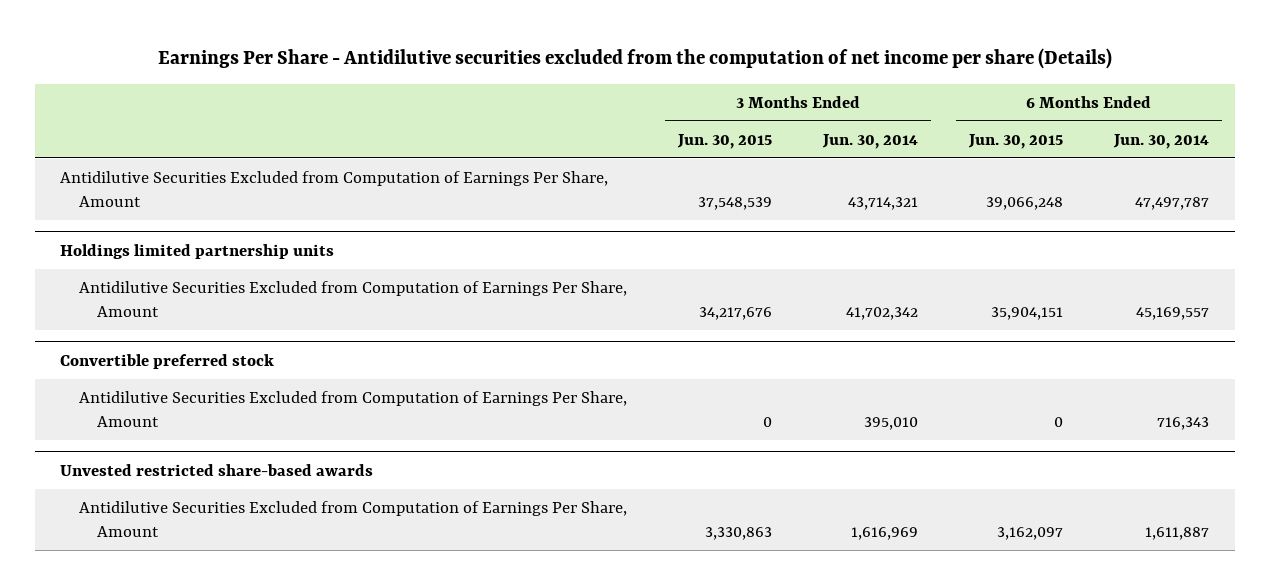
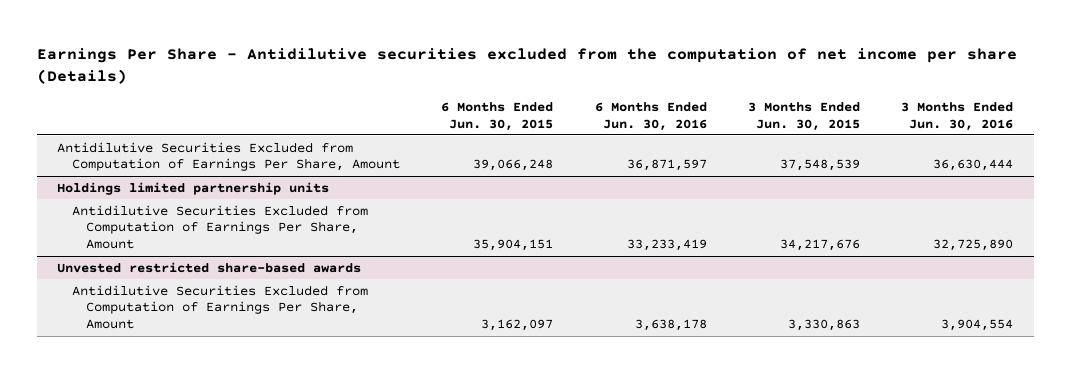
- | 3 Months Ended Jun. 30, 2015 | 3 Months Ended Jun. 30, 2014 | 6 Months Ended Jun. 30, 2015 | 6 Months Ended Jun. 30, 2014
+ | 6 Months Ended Jun. 30, 2015 | 6 Months Ended Jun. 30, 2016 | 3 Months Ended Jun. 30, 2015 | 3 Months Ended Jun. 30, 2016
- Convertible preferred stock
- Antidilutive Securities Excluded from Computation of Earnings Per Share, Amount | 0 | 395,010 | 0 | 716,343

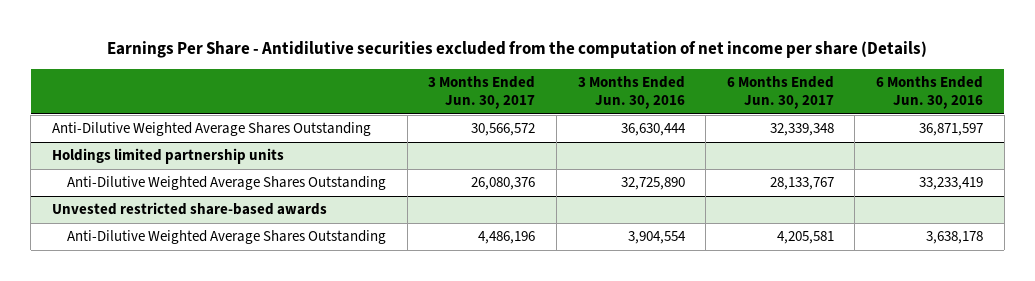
- | 6 Months Ended Jun. 30, 2015 | 6 Months Ended Jun. 30, 2016 | 3 Months Ended Jun. 30, 2015 | 3 Months Ended Jun. 30, 2016
+ | 3 Months Ended Jun. 30, 2017 | 3 Months Ended Jun. 30, 2016 | 6 Months Ended Jun. 30, 2017 | 6 Months Ended Jun. 30, 2016
- Antidilutive Securities Excluded from Computation of Earnings Per Share, Amount | 39,066,248 | 36,871,597 | 37,548,539 | 36,630,444
+ Anti-Dilutive Weighted Average Shares Outstanding | 30,566,572 | 36,630,444 | 32,339,348 | 36,871,597
@ Holdings limited partnership units
- Antidilutive Securities Excluded from Computation of Earnings Per Share, Amount | 35,904,151 | 33,233,419 | 34,217,676 | 32,725,890
+ Anti-Dilutive Weighted Average Shares Outstanding | 26,080,376 | 32,725,890 | 28,133,767 | 33,233,419
@ Unvested restricted share-based awards
- Antidilutive Securities Excluded from Computation of Earnings Per Share, Amount | 3,162,097 | 3,638,178 | 3,330,863 | 3,904,554
+ Anti-Dilutive Weighted Average Shares Outstanding | 4,486,196 | 3,904,554 | 4,205,581 | 3,638,178

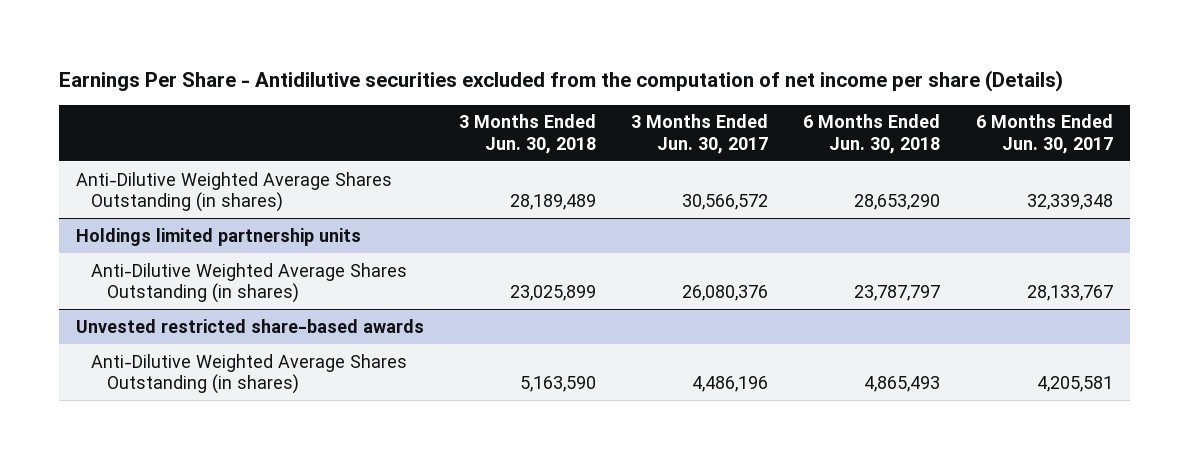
- | 3 Months Ended Jun. 30, 2017 | 3 Months Ended Jun. 30, 2016 | 6 Months Ended Jun. 30, 2017 | 6 Months Ended Jun. 30, 2016
+ | 3 Months Ended Jun. 30, 2018 | 3 Months Ended Jun. 30, 2017 | 6 Months Ended Jun. 30, 2018 | 6 Months Ended Jun. 30, 2017
- Anti-Dilutive Weighted Average Shares Outstanding | 30,566,572 | 36,630,444 | 32,339,348 | 36,871,597
+ Anti-Dilutive Weighted Average Shares Outstanding (in shares) | 28,189,489 | 30,566,572 | 28,653,290 | 32,339,348
@ Holdings limited partnership units
- Anti-Dilutive Weighted Average Shares Outstanding | 26,080,376 | 32,725,890 | 28,133,767 | 33,233,419
+ Anti-Dilutive Weighted Average Shares Outstanding (in shares) | 23,025,899 | 26,080,376 | 23,787,797 | 28,133,767
@ Unvested restricted share-based awards
- Anti-Dilutive Weighted Average Shares Outstanding | 4,486,196 | 3,904,554 | 4,205,581 | 3,638,178
+ Anti-Dilutive Weighted Average Shares Outstanding (in shares) | 5,163,590 | 4,486,196 | 4,865,493 | 4,205,581

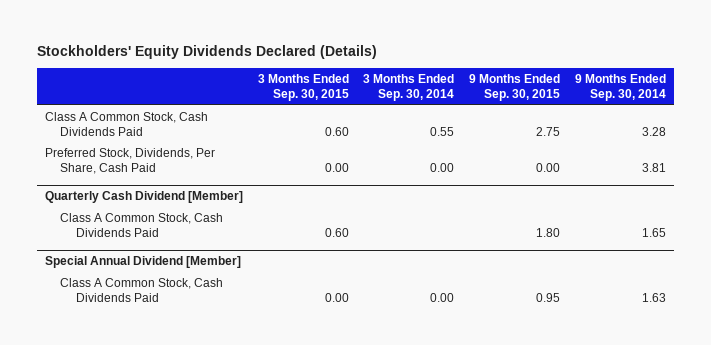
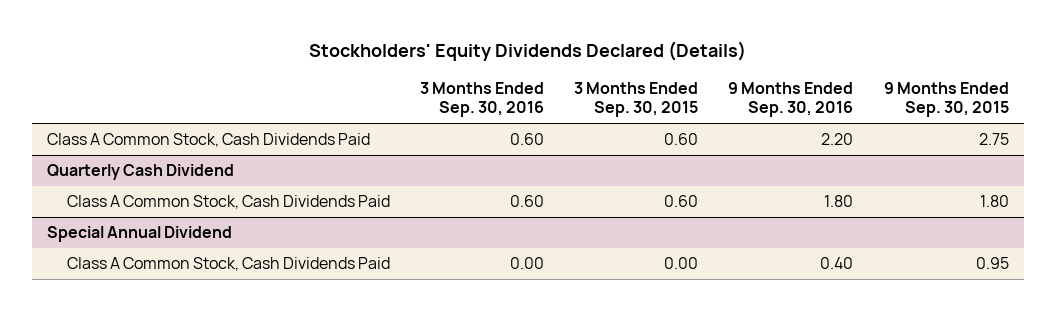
- | 3 Months Ended Sep. 30, 2015 | 3 Months Ended Sep. 30, 2014 | 9 Months Ended Sep. 30, 2015 | 9 Months Ended Sep. 30, 2014
+ | 3 Months Ended Sep. 30, 2016 | 3 Months Ended Sep. 30, 2015 | 9 Months Ended Sep. 30, 2016 | 9 Months Ended Sep. 30, 2015
- Preferred Stock, Dividends, Per Share, Cash Paid | 0.00 | 0.00 | 0.00 | 3.81
- Quarterly Cash Dividend [Member]
+ Quarterly Cash Dividend
- Special Annual Dividend [Member]
+ Special Annual Dividend

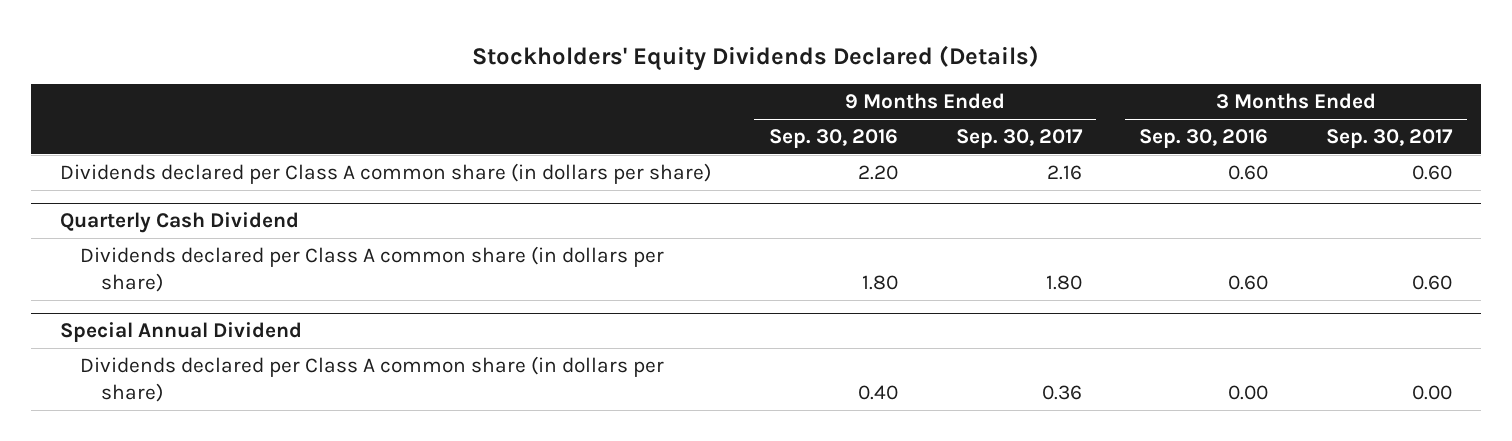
- | 3 Months Ended Sep. 30, 2016 | 3 Months Ended Sep. 30, 2015 | 9 Months Ended Sep. 30, 2016 | 9 Months Ended Sep. 30, 2015
+ | 9 Months Ended Sep. 30, 2016 | 9 Months Ended Sep. 30, 2017 | 3 Months Ended Sep. 30, 2016 | 3 Months Ended Sep. 30, 2017
- Class A Common Stock, Cash Dividends Paid | 0.60 | 0.60 | 2.20 | 2.75
+ Dividends declared per Class A common share (in dollars per share) | 2.20 | 2.16 | 0.60 | 0.60
@ Quarterly Cash Dividend
- Class A Common Stock, Cash Dividends Paid | 0.60 | 0.60 | 1.80 | 1.80
+ Dividends declared per Class A common share (in dollars per share) | 1.80 | 1.80 | 0.60 | 0.60
@ Special Annual Dividend
- Class A Common Stock, Cash Dividends Paid | 0.00 | 0.00 | 0.40 | 0.95
+ Dividends declared per Class A common share (in dollars per share) | 0.40 | 0.36 | 0.00 | 0.00

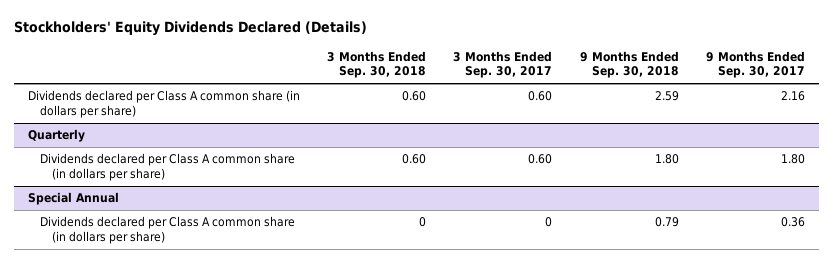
- | 9 Months Ended Sep. 30, 2016 | 9 Months Ended Sep. 30, 2017 | 3 Months Ended Sep. 30, 2016 | 3 Months Ended Sep. 30, 2017
+ | 3 Months Ended Sep. 30, 2018 | 3 Months Ended Sep. 30, 2017 | 9 Months Ended Sep. 30, 2018 | 9 Months Ended Sep. 30, 2017
- Quarterly Cash Dividend
+ Quarterly
- Special Annual Dividend
- Dividends declared per Class A common share (in dollars per share) | 0.40 | 0.36 | 0.00 | 0.00
+ Special Annual
+ Dividends declared per Class A common share (in dollars per share) | 0 | 0 | 0.79 | 0.36

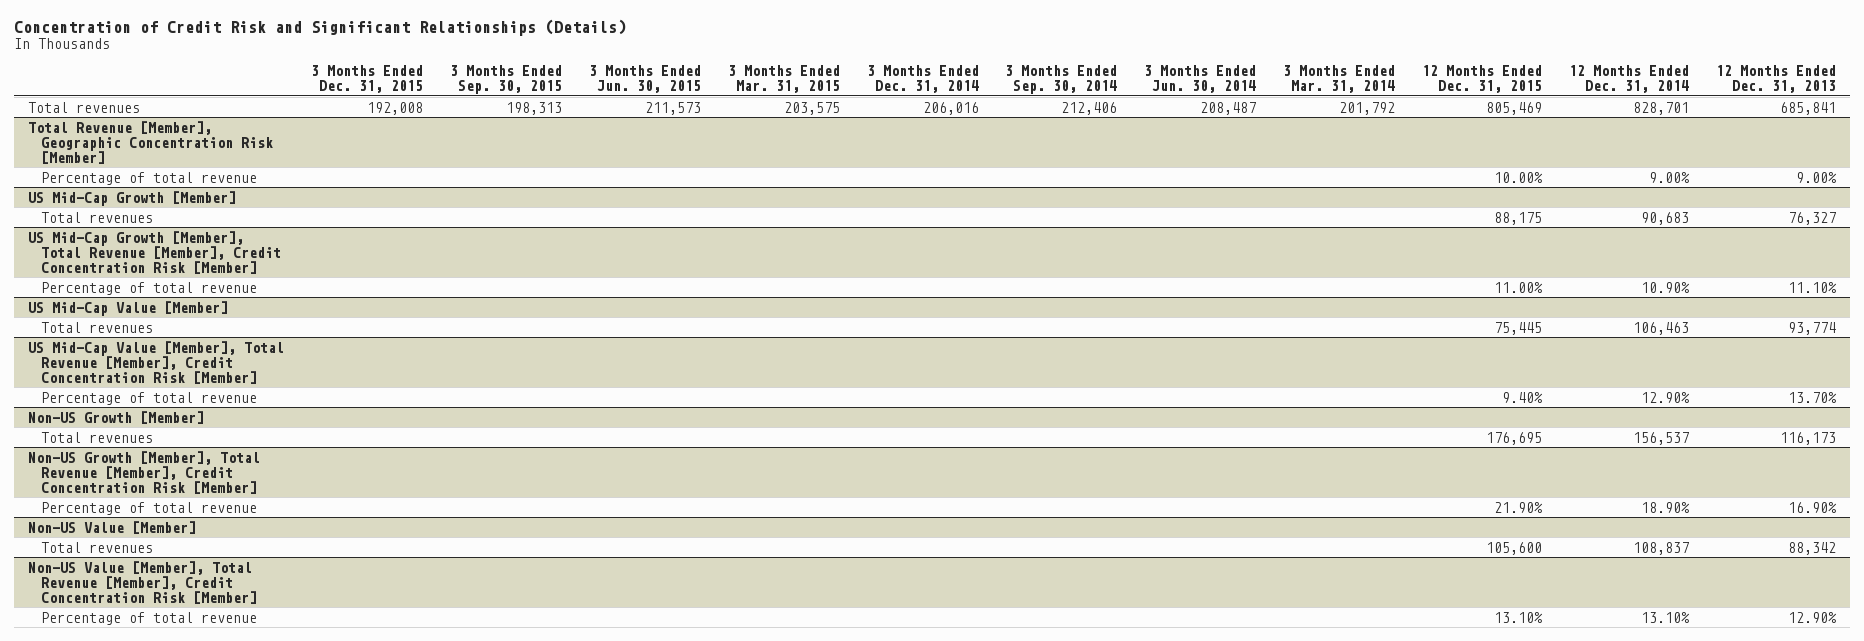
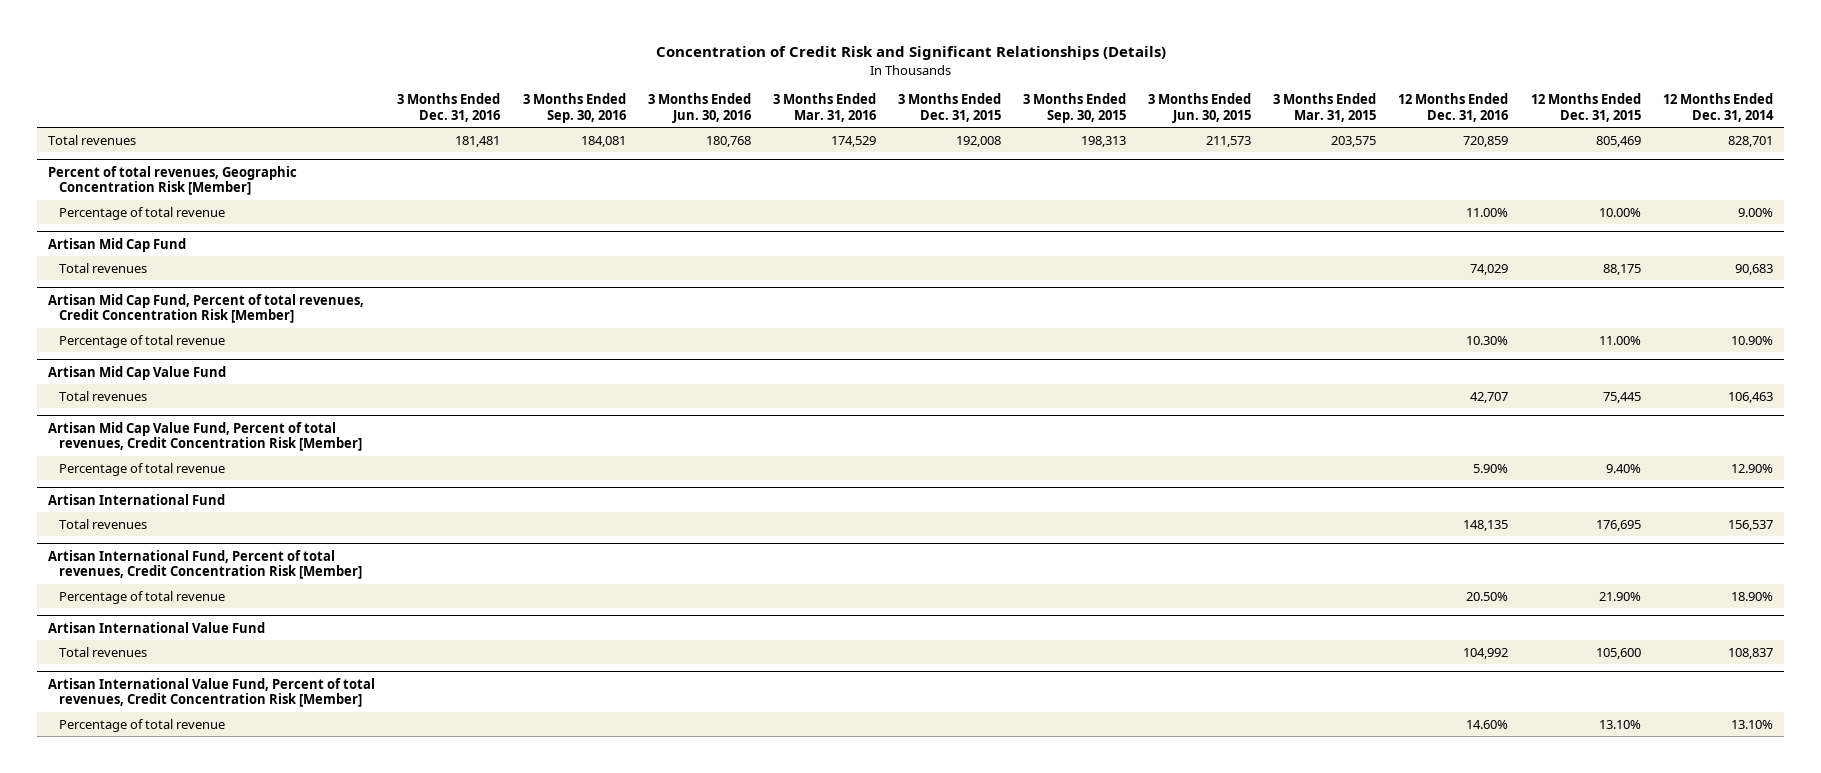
- | 3 Months Ended Dec. 31, 2015 | 3 Months Ended Sep. 30, 2015 | 3 Months Ended Jun. 30, 2015 | 3 Months Ended Mar. 31, 2015 | 3 Months Ended Dec. 31, 2014 | 3 Months Ended Sep. 30, 2014 | 3 Months Ended Jun. 30, 2014 | 3 Months Ended Mar. 31, 2014 | 12 Months Ended Dec. 31, 2015 | 12 Months Ended Dec. 31, 2014 | 12 Months Ended Dec. 31, 2013
+ | 3 Months Ended Dec. 31, 2016 | 3 Months Ended Sep. 30, 2016 | 3 Months Ended Jun. 30, 2016 | 3 Months Ended Mar. 31, 2016 | 3 Months Ended Dec. 31, 2015 | 3 Months Ended Sep. 30, 2015 | 3 Months Ended Jun. 30, 2015 | 3 Months Ended Mar. 31, 2015 | 12 Months Ended Dec. 31, 2016 | 12 Months Ended Dec. 31, 2015 | 12 Months Ended Dec. 31, 2014
- Total Revenue [Member], Geographic Concentration Risk [Member]
+ Percent of total revenues, Geographic Concentration Risk [Member]
- US Mid-Cap Growth [Member]
+ Artisan Mid Cap Fund
- US Mid-Cap Growth [Member], Total Revenue [Member], Credit Concentration Risk [Member]
+ Artisan Mid Cap Fund, Percent of total revenues, Credit Concentration Risk [Member]
- US Mid-Cap Value [Member]
+ Artisan Mid Cap Value Fund
- US Mid-Cap Value [Member], Total Revenue [Member], Credit Concentration Risk [Member]
+ Artisan Mid Cap Value Fund, Percent of total revenues, Credit Concentration Risk [Member]
- Non-US Growth [Member]
+ Artisan International Fund
- Non-US Growth [Member], Total Revenue [Member], Credit Concentration Risk [Member]
+ Artisan International Fund, Percent of total revenues, Credit Concentration Risk [Member]
- Non-US Value [Member]
+ Artisan International Value Fund
- Non-US Value [Member], Total Revenue [Member], Credit Concentration Risk [Member]
+ Artisan International Value Fund, Percent of total revenues, Credit Concentration Risk [Member]

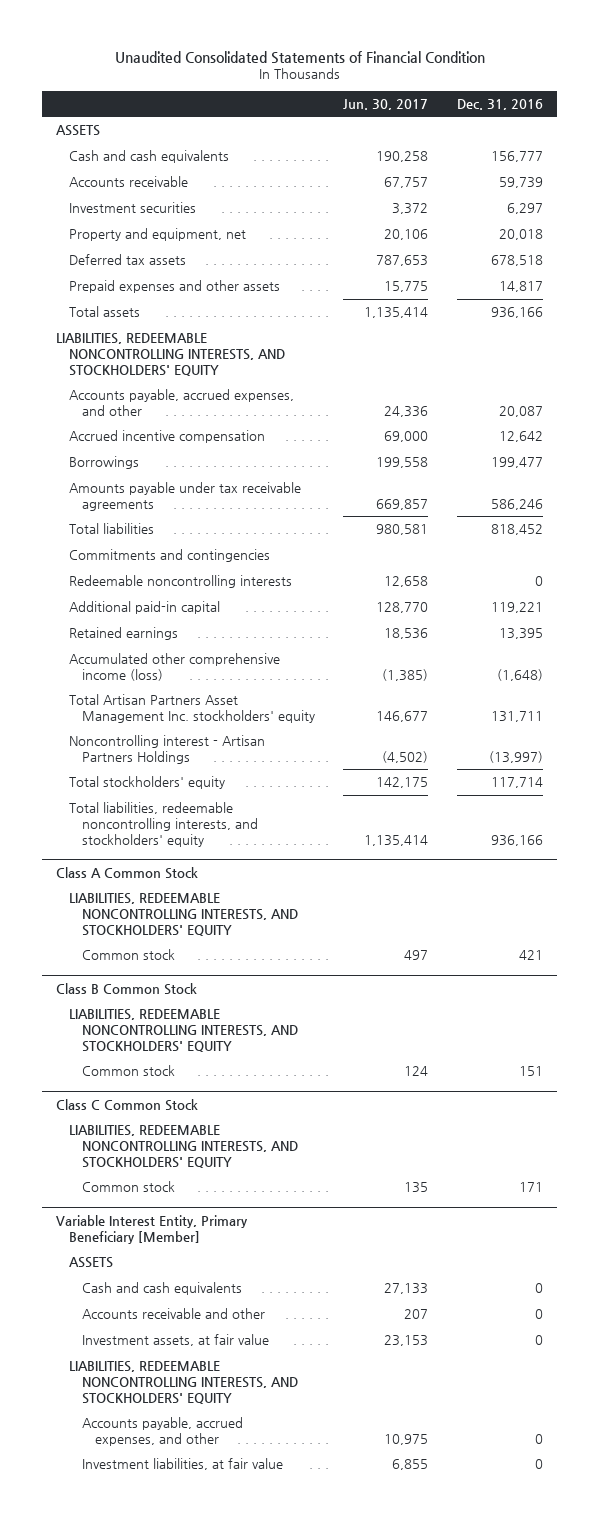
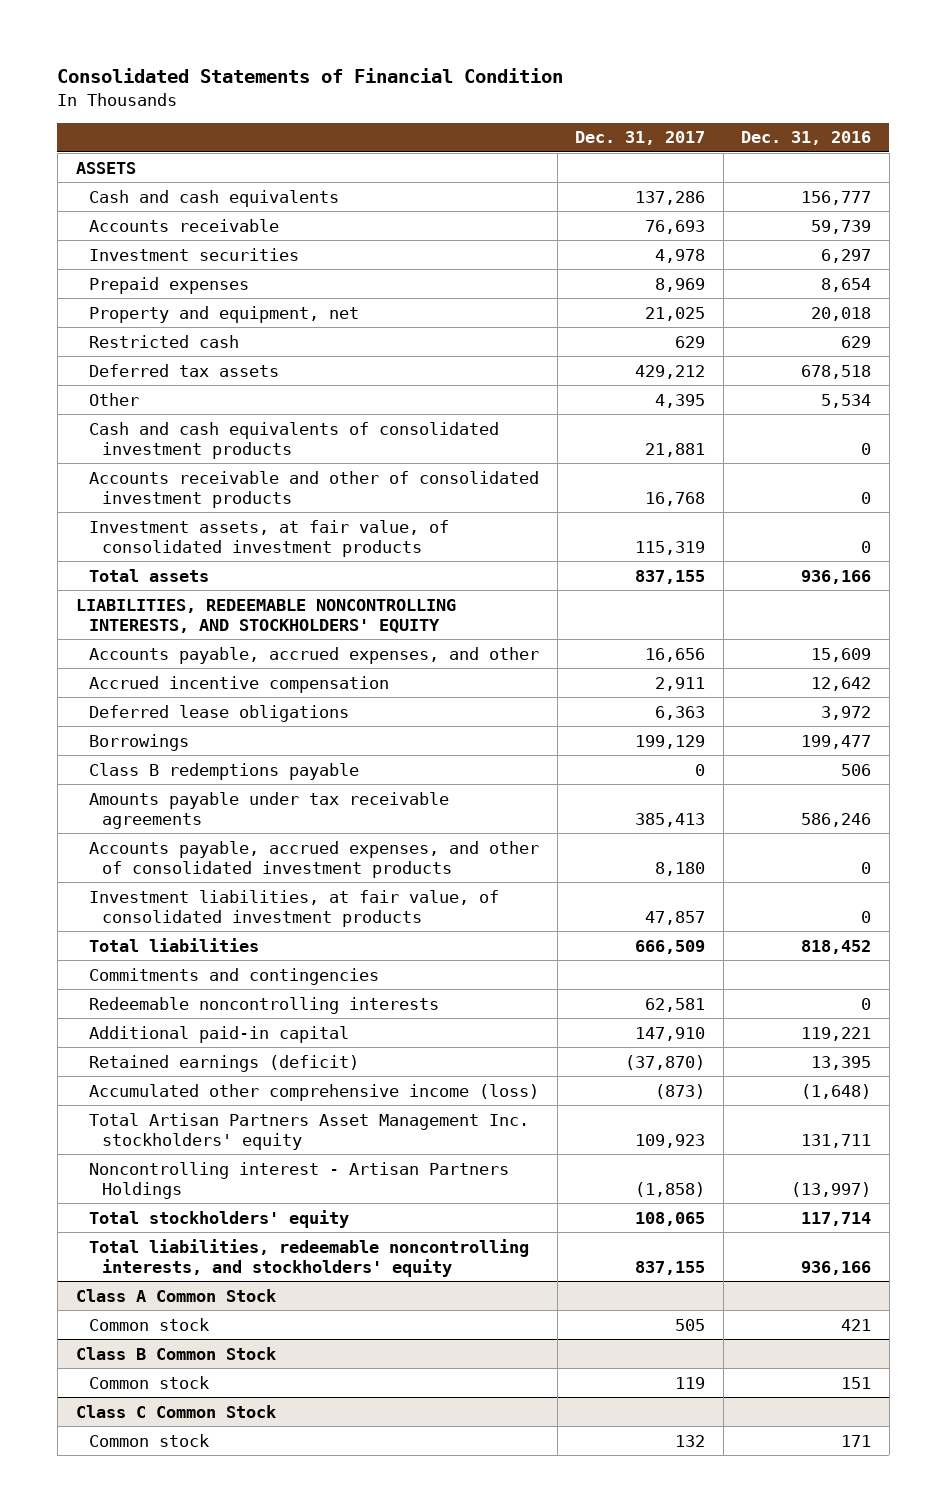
- Unaudited Consolidated Statements of Financial Condition
+ Consolidated Statements of Financial Condition
- | Jun. 30, 2017 | Dec. 31, 2016
+ | Dec. 31, 2017 | Dec. 31, 2016
+ Prepaid expenses | 8,969 | 8,654
+ Restricted cash | 629 | 629
- Prepaid expenses and other assets | 15,775 | 14,817
+ Other | 4,395 | 5,534
+ Cash and cash equivalents of consolidated investment products | 21,881 | 0
+ Accounts receivable and other of consolidated investment products | 16,768 | 0
+ Investment assets, at fair value, of consolidated investment products | 115,319 | 0
- Accounts payable, accrued expenses, and other | 24,336 | 20,087
+ Accounts payable, accrued expenses, and other | 16,656 | 15,609
+ Deferred lease obligations | 6,363 | 3,972
+ Class B redemptions payable | 0 | 506
+ Accounts payable, accrued expenses, and other of consolidated investment products | 8,180 | 0
+ Investment liabilities, at fair value, of consolidated investment products | 47,857 | 0
- Retained earnings | 18,536 | 13,395
+ Retained earnings (deficit) | (37,870) | 13,395
@ Class A Common Stock
- LIABILITIES, REDEEMABLE NONCONTROLLING INTERESTS, AND STOCKHOLDERS' EQUITY
@ Class B Common Stock
- LIABILITIES, REDEEMABLE NONCONTROLLING INTERESTS, AND STOCKHOLDERS' EQUITY
@ Class C Common Stock
- LIABILITIES, REDEEMABLE NONCONTROLLING INTERESTS, AND STOCKHOLDERS' EQUITY
- Variable Interest Entity, Primary Beneficiary [Member]
- ASSETS
- Cash and cash equivalents | 27,133 | 0
- Accounts receivable and other | 207 | 0
- Investment assets, at fair value | 23,153 | 0
- LIABILITIES, REDEEMABLE NONCONTROLLING INTERESTS, AND STOCKHOLDERS' EQUITY
- Accounts payable, accrued expenses, and other | 10,975 | 0
- Investment liabilities, at fair value | 6,855 | 0

